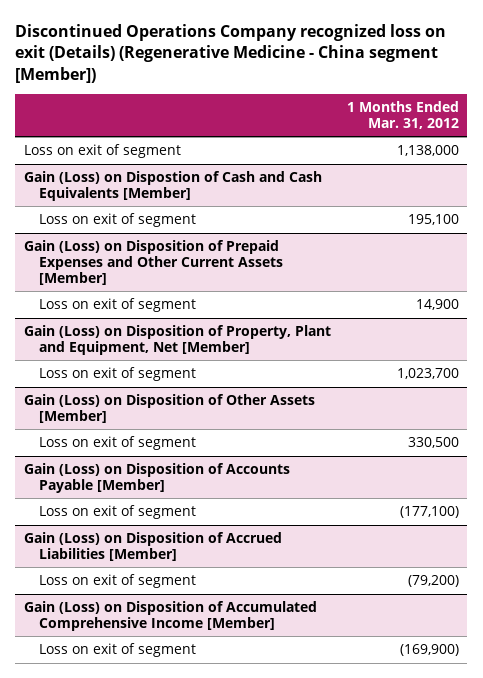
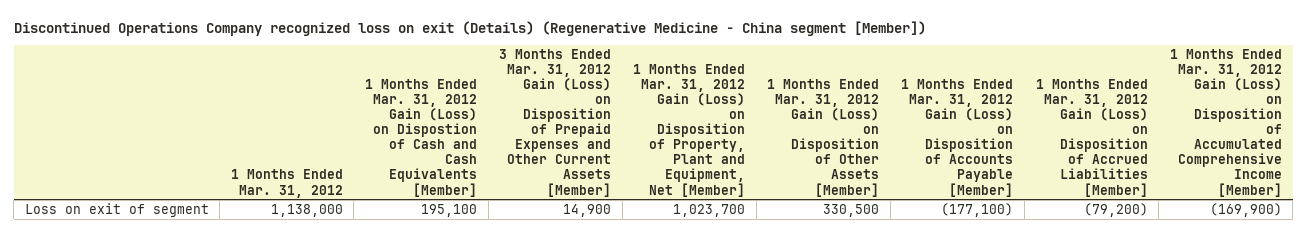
- | 1 Months Ended Mar. 31, 2012
+ | 1 Months Ended Mar. 31, 2012 | 1 Months Ended Mar. 31, 2012 Gain (Loss) on Dispostion of Cash and Cash Equivalents [Member] | 3 Months Ended Mar. 31, 2012 Gain (Loss) on Disposition of Prepaid Expenses and Other Current Assets [Member] | 1 Months Ended Mar. 31, 2012 Gain (Loss) on Disposition of Property, Plant and Equipment, Net [Member] | 1 Months Ended Mar. 31, 2012 Gain (Loss) on Disposition of Other Assets [Member] | 1 Months Ended Mar. 31, 2012 Gain (Loss) on Disposition of Accounts Payable [Member] | 1 Months Ended Mar. 31, 2012 Gain (Loss) on Disposition of Accrued Liabilities [Member] | 1 Months Ended Mar. 31, 2012 Gain (Loss) on Disposition of Accumulated Comprehensive Income [Member]
- Gain (Loss) on Dispostion of Cash and Cash Equivalents [Member]
- Loss on exit of segment | 195,100
- Gain (Loss) on Disposition of Prepaid Expenses and Other Current Assets [Member]
- Loss on exit of segment | 14,900
- Gain (Loss) on Disposition of Property, Plant and Equipment, Net [Member]
- Loss on exit of segment | 1,023,700
- Gain (Loss) on Disposition of Other Assets [Member]
- Loss on exit of segment | 330,500
- Gain (Loss) on Disposition of Accounts Payable [Member]
- Loss on exit of segment | (177,100)
- Gain (Loss) on Disposition of Accrued Liabilities [Member]
- Loss on exit of segment | (79,200)
- Gain (Loss) on Disposition of Accumulated Comprehensive Income [Member]
- Loss on exit of segment | (169,900)

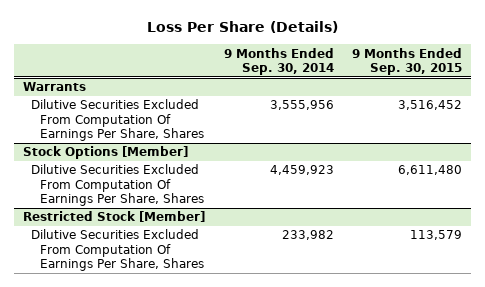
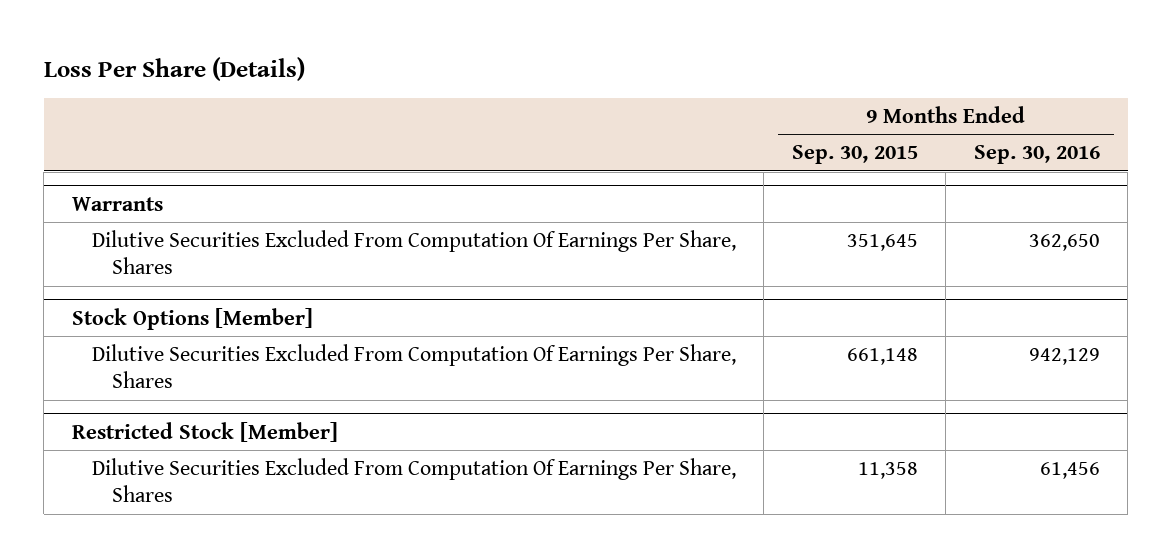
- | 9 Months Ended Sep. 30, 2014 | 9 Months Ended Sep. 30, 2015
+ | 9 Months Ended Sep. 30, 2015 | 9 Months Ended Sep. 30, 2016
@ Warrants
- Dilutive Securities Excluded From Computation Of Earnings Per Share, Shares | 3,555,956 | 3,516,452
+ Dilutive Securities Excluded From Computation Of Earnings Per Share, Shares | 351,645 | 362,650
@ Stock Options [Member]
- Dilutive Securities Excluded From Computation Of Earnings Per Share, Shares | 4,459,923 | 6,611,480
+ Dilutive Securities Excluded From Computation Of Earnings Per Share, Shares | 661,148 | 942,129
@ Restricted Stock [Member]
- Dilutive Securities Excluded From Computation Of Earnings Per Share, Shares | 233,982 | 113,579
+ Dilutive Securities Excluded From Computation Of Earnings Per Share, Shares | 11,358 | 61,456

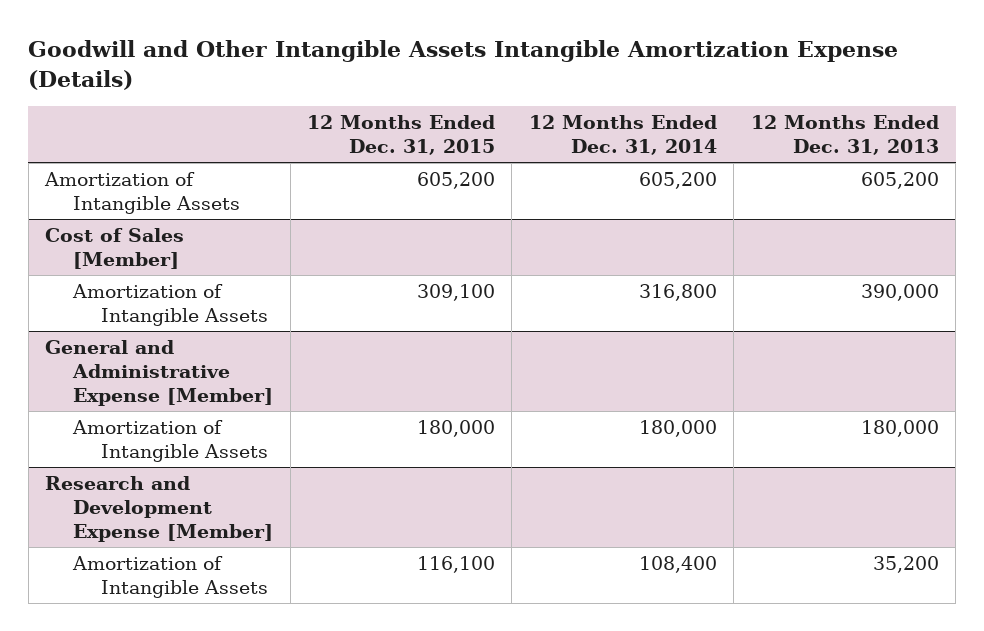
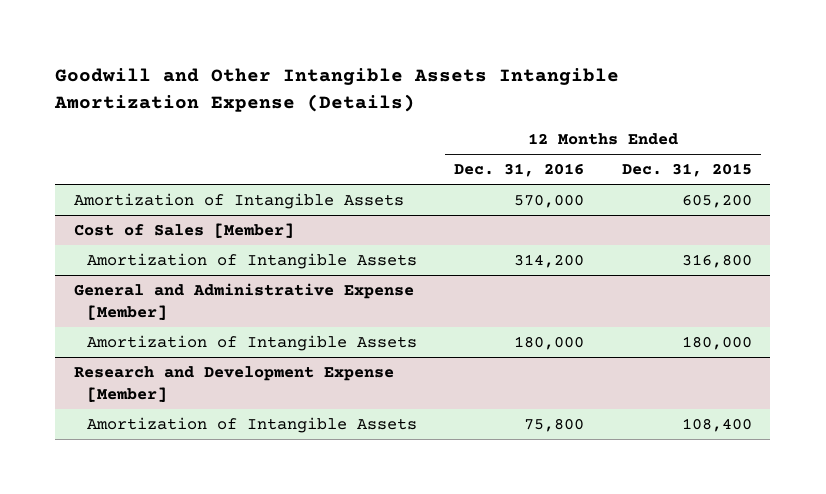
- | 12 Months Ended Dec. 31, 2015 | 12 Months Ended Dec. 31, 2014 | 12 Months Ended Dec. 31, 2013
+ | 12 Months Ended Dec. 31, 2016 | 12 Months Ended Dec. 31, 2015
@ Cost of Sales [Member]
- Amortization of Intangible Assets | 309,100 | 316,800 | 390,000
+ Amortization of Intangible Assets | 314,200 | 316,800
@ Research and Development Expense [Member]
- Amortization of Intangible Assets | 116,100 | 108,400 | 35,200
+ Amortization of Intangible Assets | 75,800 | 108,400

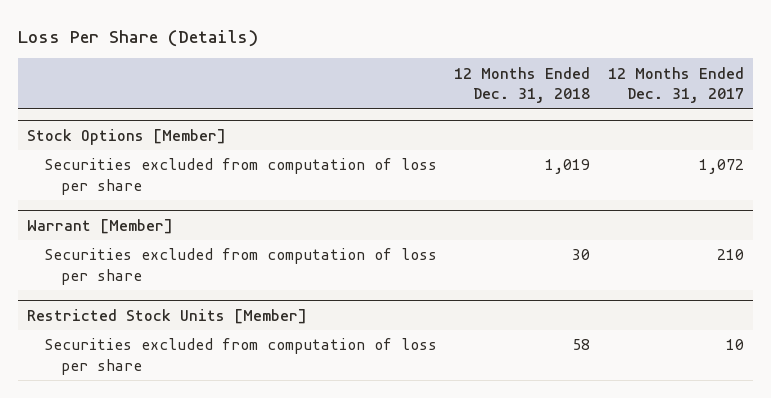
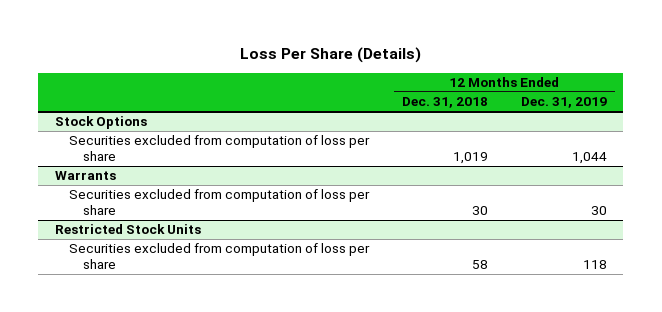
- | 12 Months Ended Dec. 31, 2018 | 12 Months Ended Dec. 31, 2017
+ | 12 Months Ended Dec. 31, 2018 | 12 Months Ended Dec. 31, 2019
- Stock Options [Member]
+ Stock Options
- Warrant [Member]
+ Warrants
- Restricted Stock Units [Member]
+ Restricted Stock Units

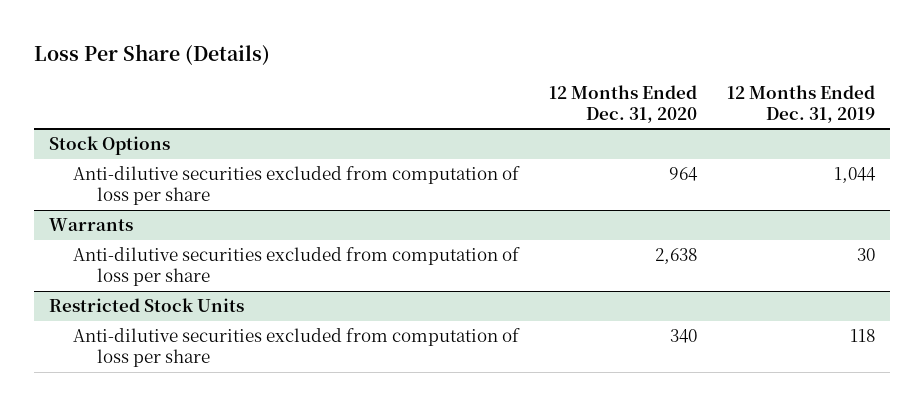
- | 12 Months Ended Dec. 31, 2018 | 12 Months Ended Dec. 31, 2019
+ | 12 Months Ended Dec. 31, 2020 | 12 Months Ended Dec. 31, 2019
@ Stock Options
- Securities excluded from computation of loss per share | 1,019 | 1,044
+ Anti-dilutive securities excluded from computation of loss per share | 964 | 1,044
@ Warrants
- Securities excluded from computation of loss per share | 30 | 30
+ Anti-dilutive securities excluded from computation of loss per share | 2,638 | 30
@ Restricted Stock Units
- Securities excluded from computation of loss per share | 58 | 118
+ Anti-dilutive securities excluded from computation of loss per share | 340 | 118

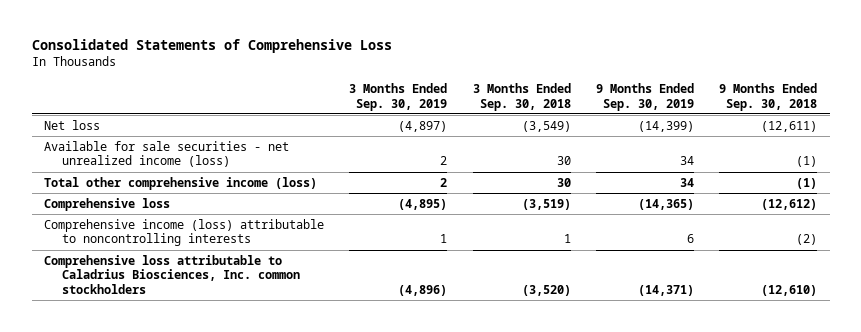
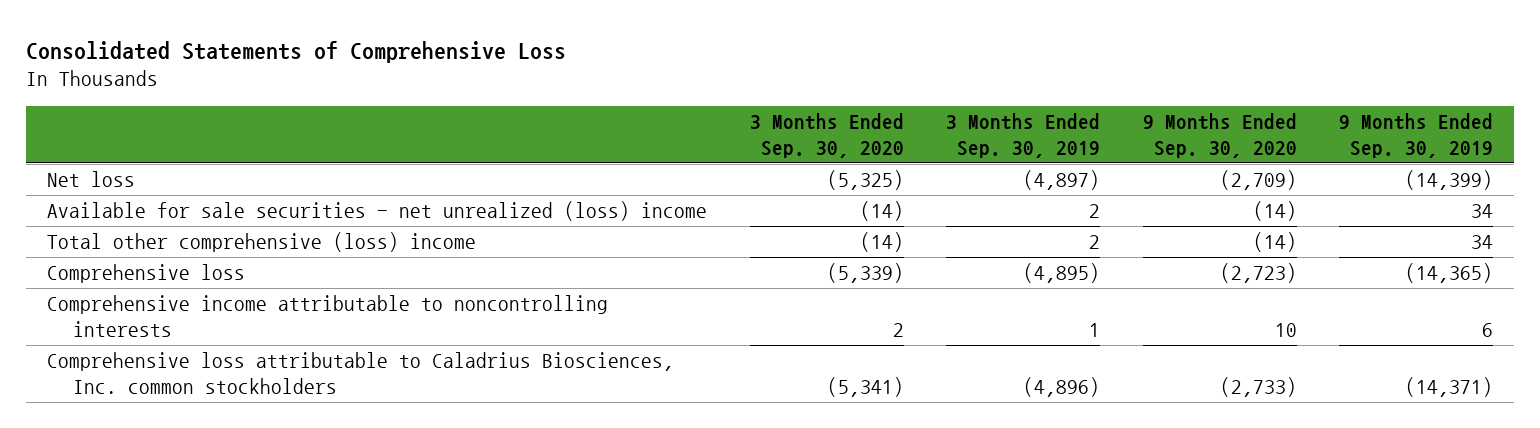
- | 3 Months Ended Sep. 30, 2019 | 3 Months Ended Sep. 30, 2018 | 9 Months Ended Sep. 30, 2019 | 9 Months Ended Sep. 30, 2018
+ | 3 Months Ended Sep. 30, 2020 | 3 Months Ended Sep. 30, 2019 | 9 Months Ended Sep. 30, 2020 | 9 Months Ended Sep. 30, 2019
- Available for sale securities - net unrealized income (loss) | 2 | 30 | 34 | (1)
- Total other comprehensive income (loss) | 2 | 30 | 34 | (1)
+ Available for sale securities - net unrealized (loss) income | (14) | 2 | (14) | 34
+ Total other comprehensive (loss) income | (14) | 2 | (14) | 34
- Comprehensive income (loss) attributable to noncontrolling interests | 1 | 1 | 6 | (2)
+ Comprehensive income attributable to noncontrolling interests | 2 | 1 | 10 | 6

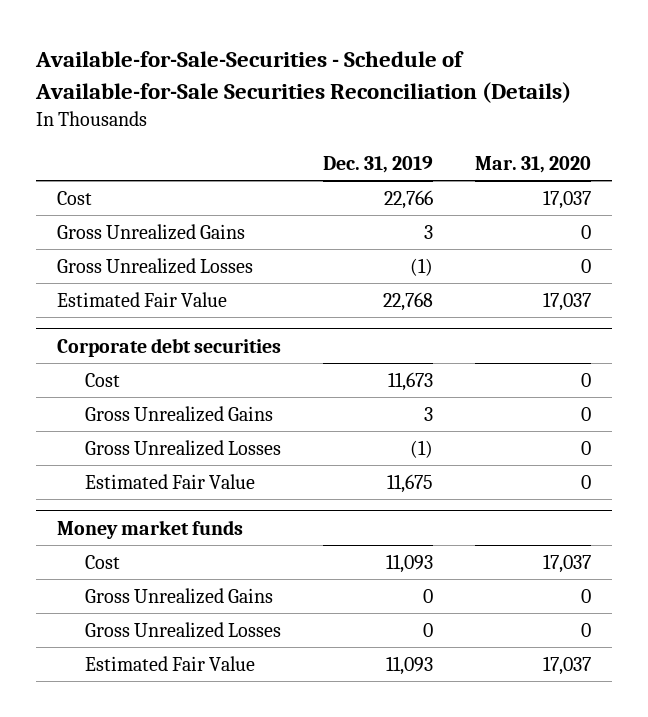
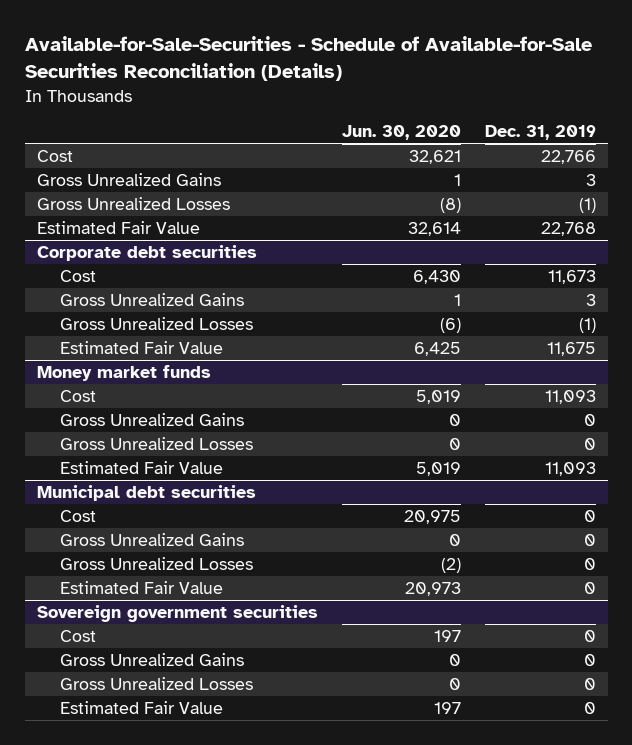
- | Dec. 31, 2019 | Mar. 31, 2020
+ | Jun. 30, 2020 | Dec. 31, 2019
+ Municipal debt securities
+ Cost | 20,975 | 0
+ Gross Unrealized Gains | 0 | 0
+ Gross Unrealized Losses | (2) | 0
+ Estimated Fair Value | 20,973 | 0
+ Sovereign government securities
+ Cost | 197 | 0
+ Gross Unrealized Gains | 0 | 0
+ Gross Unrealized Losses | 0 | 0
+ Estimated Fair Value | 197 | 0

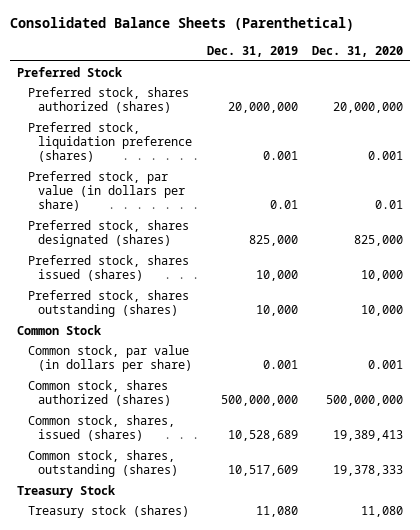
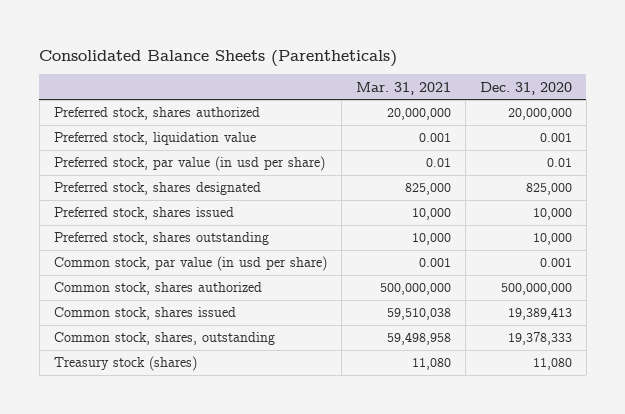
- Consolidated Balance Sheets (Parenthetical)
+ Consolidated Balance Sheets (Parentheticals)
- | Dec. 31, 2019 | Dec. 31, 2020
+ | Mar. 31, 2021 | Dec. 31, 2020
- Preferred Stock
- Preferred stock, shares authorized (shares) | 20,000,000 | 20,000,000
- Preferred stock, liquidation preference (shares) | 0.001 | 0.001
- Preferred stock, par value (in dollars per share) | 0.01 | 0.01
- Preferred stock, shares designated (shares) | 825,000 | 825,000
- Preferred stock, shares issued (shares) | 10,000 | 10,000
- Preferred stock, shares outstanding (shares) | 10,000 | 10,000
- Common Stock
- Common stock, par value (in dollars per share) | 0.001 | 0.001
- Common stock, shares authorized (shares) | 500,000,000 | 500,000,000
- Common stock, shares, issued (shares) | 10,528,689 | 19,389,413
- Common stock, shares, outstanding (shares) | 10,517,609 | 19,378,333
- Treasury Stock
+ Preferred stock, shares authorized | 20,000,000 | 20,000,000
+ Preferred stock, liquidation value | 0.001 | 0.001
+ Preferred stock, par value (in usd per share) | 0.01 | 0.01
+ Preferred stock, shares designated | 825,000 | 825,000
+ Preferred stock, shares issued | 10,000 | 10,000
+ Preferred stock, shares outstanding | 10,000 | 10,000
+ Common stock, par value (in usd per share) | 0.001 | 0.001
+ Common stock, shares authorized | 500,000,000 | 500,000,000
+ Common stock, shares issued | 59,510,038 | 19,389,413
+ Common stock, shares, outstanding | 59,498,958 | 19,378,333

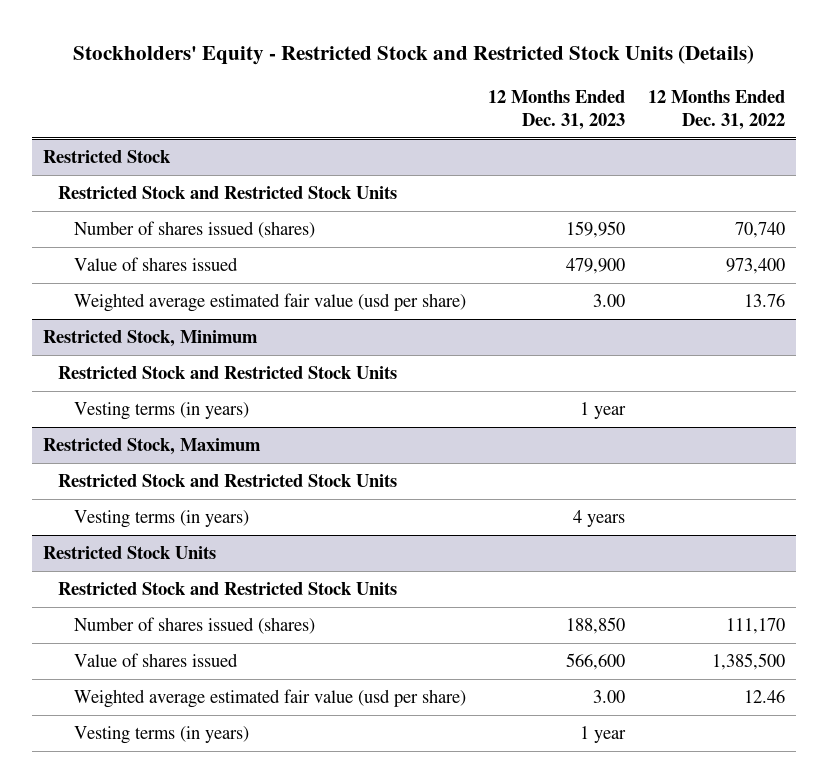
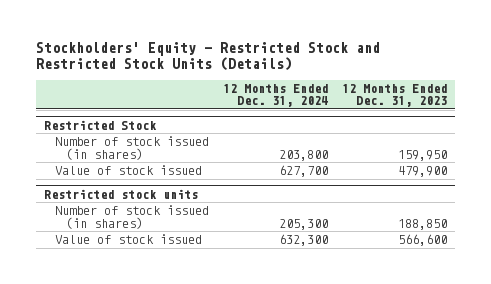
- | 12 Months Ended Dec. 31, 2023 | 12 Months Ended Dec. 31, 2022
+ | 12 Months Ended Dec. 31, 2024 | 12 Months Ended Dec. 31, 2023
@ Restricted Stock
- Restricted Stock and Restricted Stock Units
- Number of shares issued (shares) | 159,950 | 70,740
- Value of shares issued | 479,900 | 973,400
- Weighted average estimated fair value (usd per share) | 3.00 | 13.76
- Restricted Stock, Minimum
- Restricted Stock and Restricted Stock Units
- Vesting terms (in years) | 1 year |
- Restricted Stock, Maximum
- Restricted Stock and Restricted Stock Units
- Vesting terms (in years) | 4 years |
- Restricted Stock Units
- Restricted Stock and Restricted Stock Units
- Number of shares issued (shares) | 188,850 | 111,170
- Value of shares issued | 566,600 | 1,385,500
- Weighted average estimated fair value (usd per share) | 3.00 | 12.46
- Vesting terms (in years) | 1 year |
@ Restricted Stock
+ Number of stock issued (in shares) | 203,800 | 159,950
+ Value of stock issued | 627,700 | 479,900
+ Restricted stock units
+ Number of stock issued (in shares) | 205,300 | 188,850
+ Value of stock issued | 632,300 | 566,600

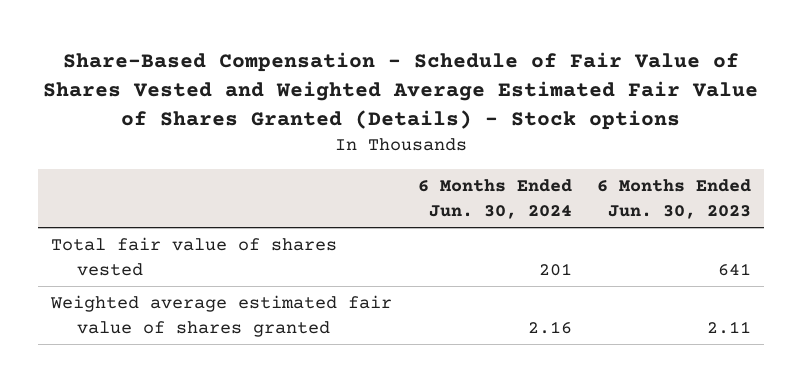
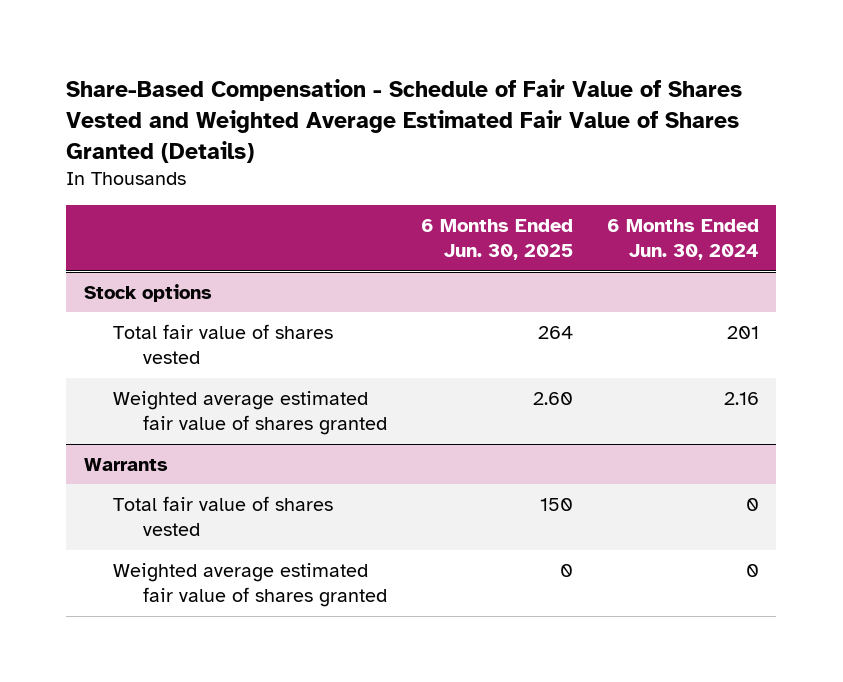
- Share-Based Compensation - Schedule of Fair Value of Shares Vested and Weighted Average Estimated Fair Value of Shares Granted (Details) - Stock options
+ Share-Based Compensation - Schedule of Fair Value of Shares Vested and Weighted Average Estimated Fair Value of Shares Granted (Details)
- | 6 Months Ended Jun. 30, 2024 | 6 Months Ended Jun. 30, 2023
+ | 6 Months Ended Jun. 30, 2025 | 6 Months Ended Jun. 30, 2024
+ Stock options
+ Warrants
+ Total fair value of shares vested | 150 | 0
+ Weighted average estimated fair value of shares granted | 0 | 0

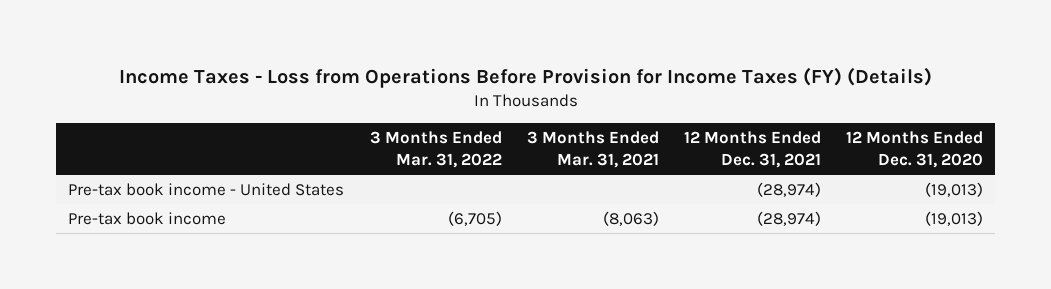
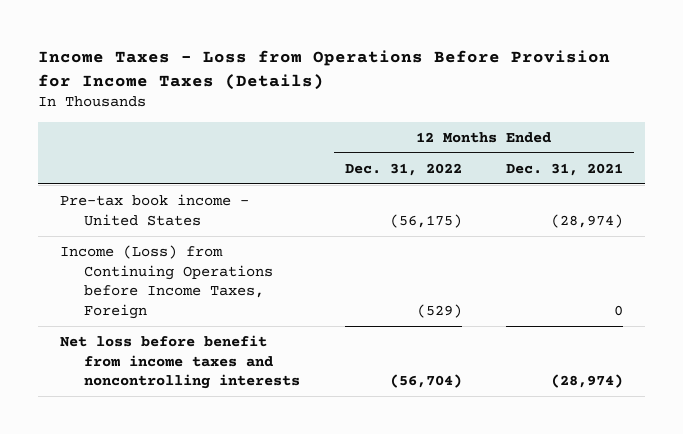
- Income Taxes - Loss from Operations Before Provision for Income Taxes (FY) (Details)
+ Income Taxes - Loss from Operations Before Provision for Income Taxes (Details)
- | 3 Months Ended Mar. 31, 2022 | 3 Months Ended Mar. 31, 2021 | 12 Months Ended Dec. 31, 2021 | 12 Months Ended Dec. 31, 2020
+ | 12 Months Ended Dec. 31, 2022 | 12 Months Ended Dec. 31, 2021
- Pre-tax book income | (6,705) | (8,063) | (28,974) | (19,013)
+ Income (Loss) from Continuing Operations before Income Taxes, Foreign | (529) | 0
+ Net loss before benefit from income taxes and noncontrolling interests | (56,704) | (28,974)

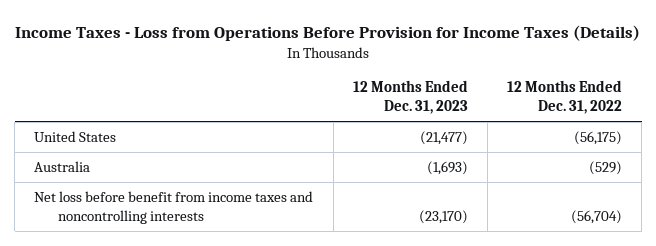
- | 12 Months Ended Dec. 31, 2022 | 12 Months Ended Dec. 31, 2021
+ | 12 Months Ended Dec. 31, 2023 | 12 Months Ended Dec. 31, 2022
- Pre-tax book income - United States | (56,175) | (28,974)
- Income (Loss) from Continuing Operations before Income Taxes, Foreign | (529) | 0
+ United States | (21,477) | (56,175)
+ Australia | (1,693) | (529)

